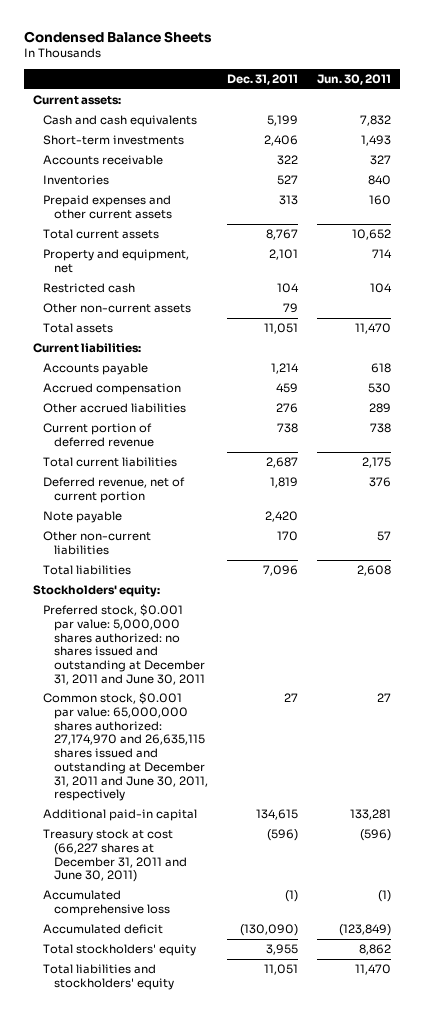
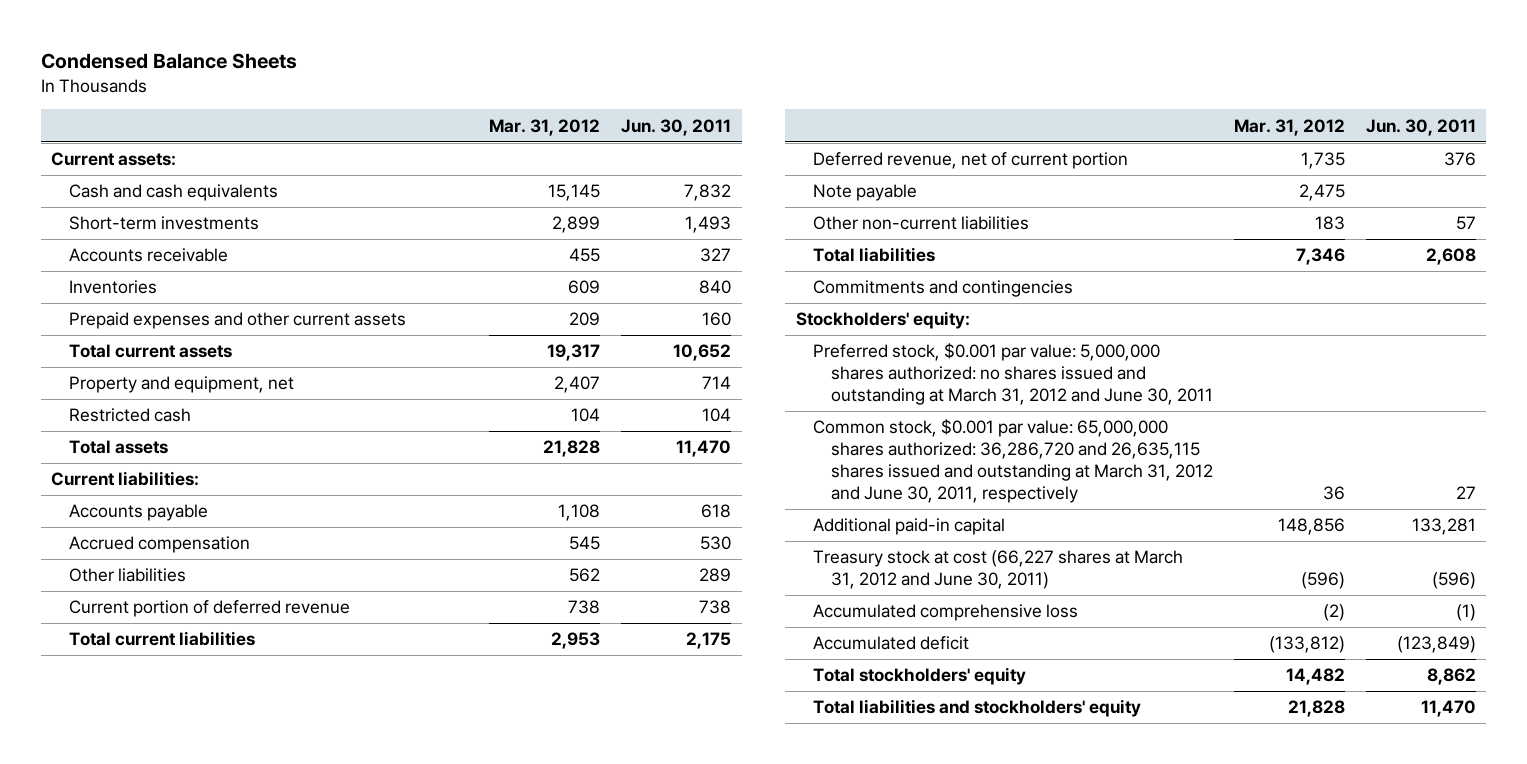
- | Dec. 31, 2011 | Jun. 30, 2011
+ | Mar. 31, 2012 | Jun. 30, 2011
- Other non-current assets | 79 |
- Other accrued liabilities | 276 | 289
+ Other liabilities | 562 | 289
+ Commitments and contingencies
- Preferred stock, $0.001 par value: 5,000,000 shares authorized: no shares issued and outstanding at December 31, 2011 and June 30, 2011
- Common stock, $0.001 par value: 65,000,000 shares authorized: 27,174,970 and 26,635,115 shares issued and outstanding at December 31, 2011 and June 30, 2011, respectively | 27 | 27
+ Preferred stock, $0.001 par value: 5,000,000 shares authorized: no shares issued and outstanding at March 31, 2012 and June 30, 2011
+ Common stock, $0.001 par value: 65,000,000 shares authorized: 36,286,720 and 26,635,115 shares issued and outstanding at March 31, 2012 and June 30, 2011, respectively | 36 | 27
- Treasury stock at cost (66,227 shares at December 31, 2011 and June 30, 2011) | (596) | (596)
+ Treasury stock at cost (66,227 shares at March 31, 2012 and June 30, 2011) | (596) | (596)

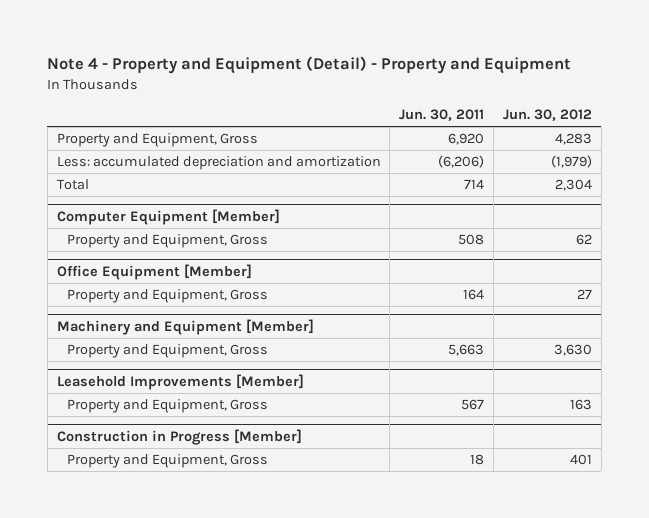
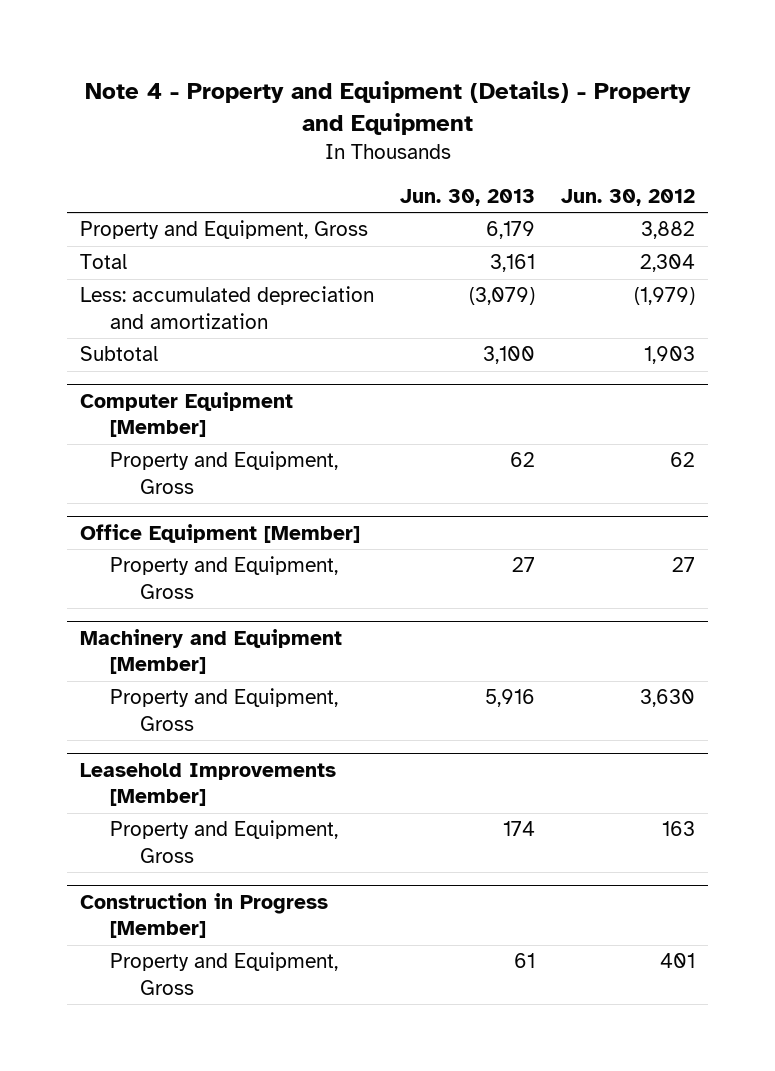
- Note 4 - Property and Equipment (Detail) - Property and Equipment
+ Note 4 - Property and Equipment (Details) - Property and Equipment
- | Jun. 30, 2011 | Jun. 30, 2012
+ | Jun. 30, 2013 | Jun. 30, 2012
- Property and Equipment, Gross | 6,920 | 4,283
+ Property and Equipment, Gross | 6,179 | 3,882
moved down: Less: accumulated depreciation and amortization | (3,079) | (1,979)
+ Subtotal | 3,100 | 1,903

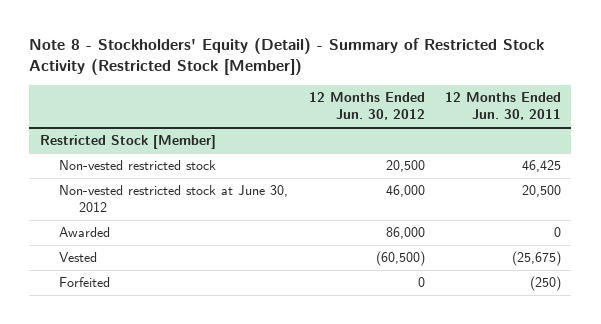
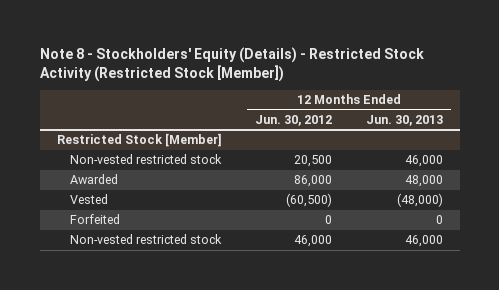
- Note 8 - Stockholders' Equity (Detail) - Summary of Restricted Stock Activity (Restricted Stock [Member])
+ Note 8 - Stockholders' Equity (Details) - Restricted Stock Activity (Restricted Stock [Member])
- | 12 Months Ended Jun. 30, 2012 | 12 Months Ended Jun. 30, 2011
+ | 12 Months Ended Jun. 30, 2012 | 12 Months Ended Jun. 30, 2013
@ Restricted Stock [Member]
- Non-vested restricted stock at June 30, 2012 | 46,000 | 20,500
+ Non-vested restricted stock | 46,000 | 46,000

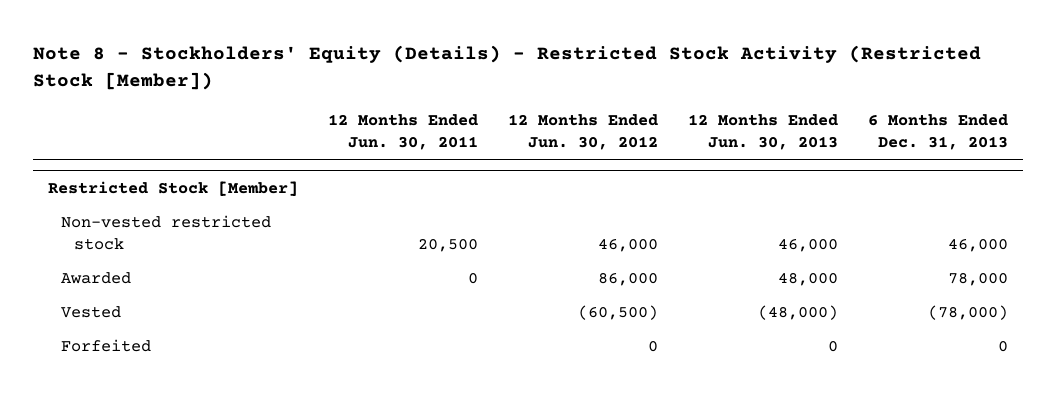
- | 12 Months Ended Jun. 30, 2012 | 12 Months Ended Jun. 30, 2013
+ | 12 Months Ended Jun. 30, 2011 | 12 Months Ended Jun. 30, 2012 | 12 Months Ended Jun. 30, 2013 | 6 Months Ended Dec. 31, 2013
@ Restricted Stock [Member]
- Non-vested restricted stock | 20,500 | 46,000
moved up: Non-vested restricted stock | 20,500 | 46,000 | 46,000 | 46,000

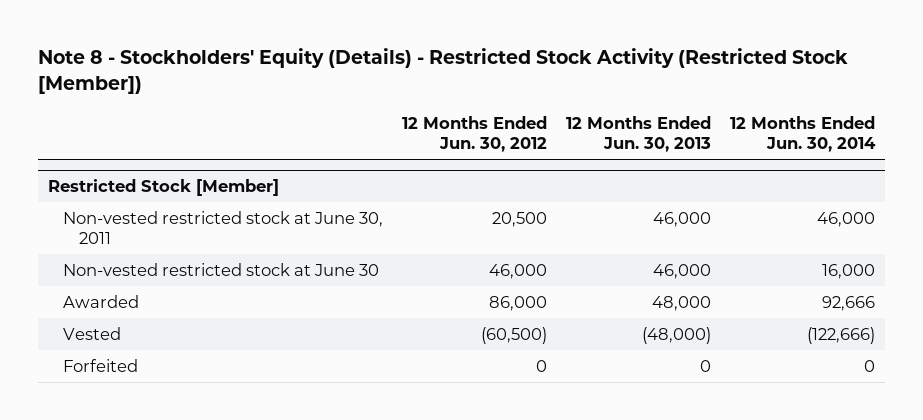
- | 12 Months Ended Jun. 30, 2011 | 12 Months Ended Jun. 30, 2012 | 12 Months Ended Jun. 30, 2013 | 6 Months Ended Dec. 31, 2013
+ | 12 Months Ended Jun. 30, 2012 | 12 Months Ended Jun. 30, 2013 | 12 Months Ended Jun. 30, 2014
@ Restricted Stock [Member]
- Non-vested restricted stock | 20,500 | 46,000 | 46,000 | 46,000
+ Non-vested restricted stock at June 30, 2011 | 20,500 | 46,000 | 46,000
+ Non-vested restricted stock at June 30 | 46,000 | 46,000 | 16,000

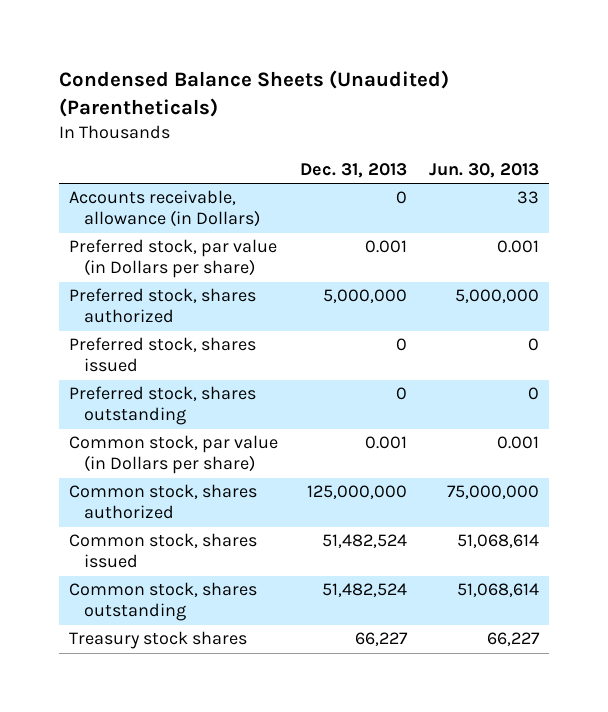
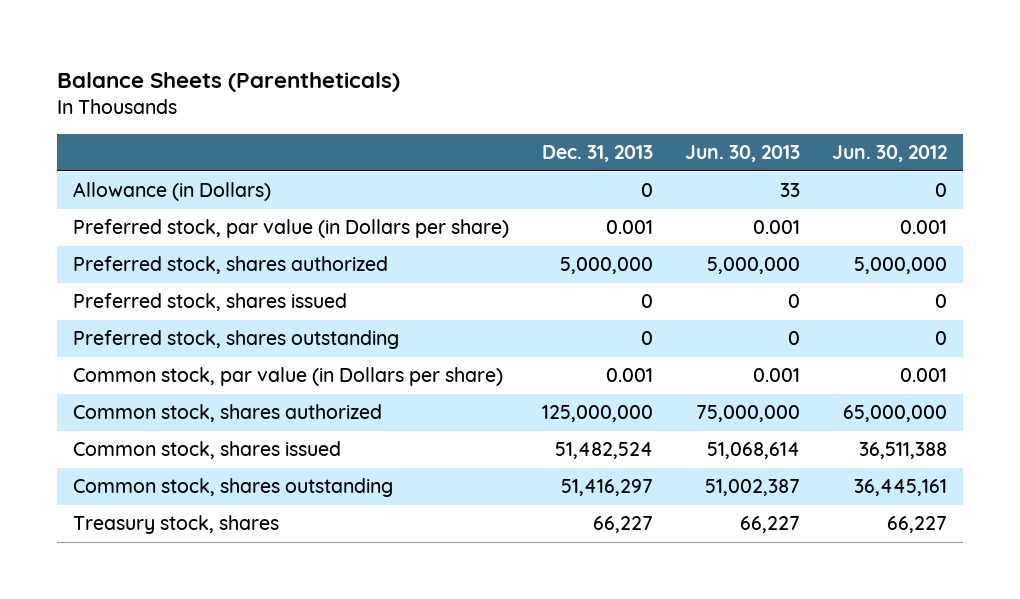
- Condensed Balance Sheets (Unaudited) (Parentheticals)
+ Balance Sheets (Parentheticals)
- | Dec. 31, 2013 | Jun. 30, 2013
+ | Dec. 31, 2013 | Jun. 30, 2013 | Jun. 30, 2012
- Accounts receivable, allowance (in Dollars) | 0 | 33
+ Allowance (in Dollars) | 0 | 33 | 0
- Common stock, shares outstanding | 51,482,524 | 51,068,614
- Treasury stock shares | 66,227 | 66,227
+ Common stock, shares outstanding | 51,416,297 | 51,002,387 | 36,445,161
+ Treasury stock, shares | 66,227 | 66,227 | 66,227

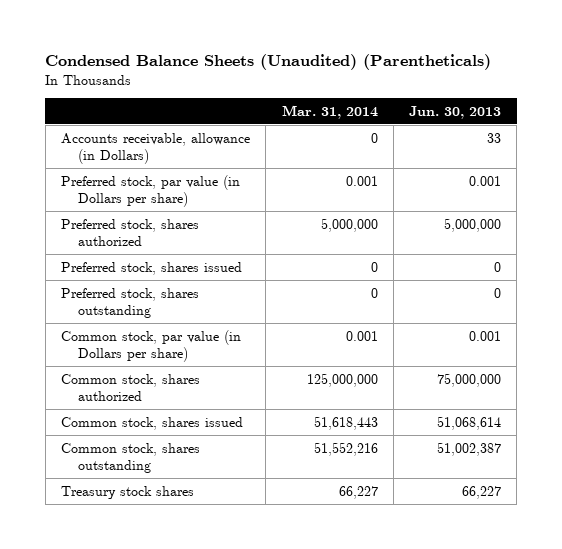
- Balance Sheets (Parentheticals)
+ Condensed Balance Sheets (Unaudited) (Parentheticals)
- | Dec. 31, 2013 | Jun. 30, 2013 | Jun. 30, 2012
+ | Mar. 31, 2014 | Jun. 30, 2013
- Allowance (in Dollars) | 0 | 33 | 0
+ Accounts receivable, allowance (in Dollars) | 0 | 33
- Treasury stock, shares | 66,227 | 66,227 | 66,227
+ Treasury stock shares | 66,227 | 66,227

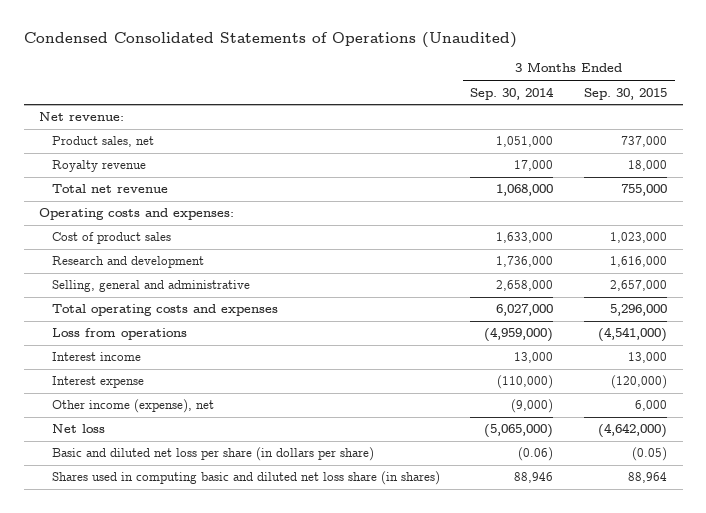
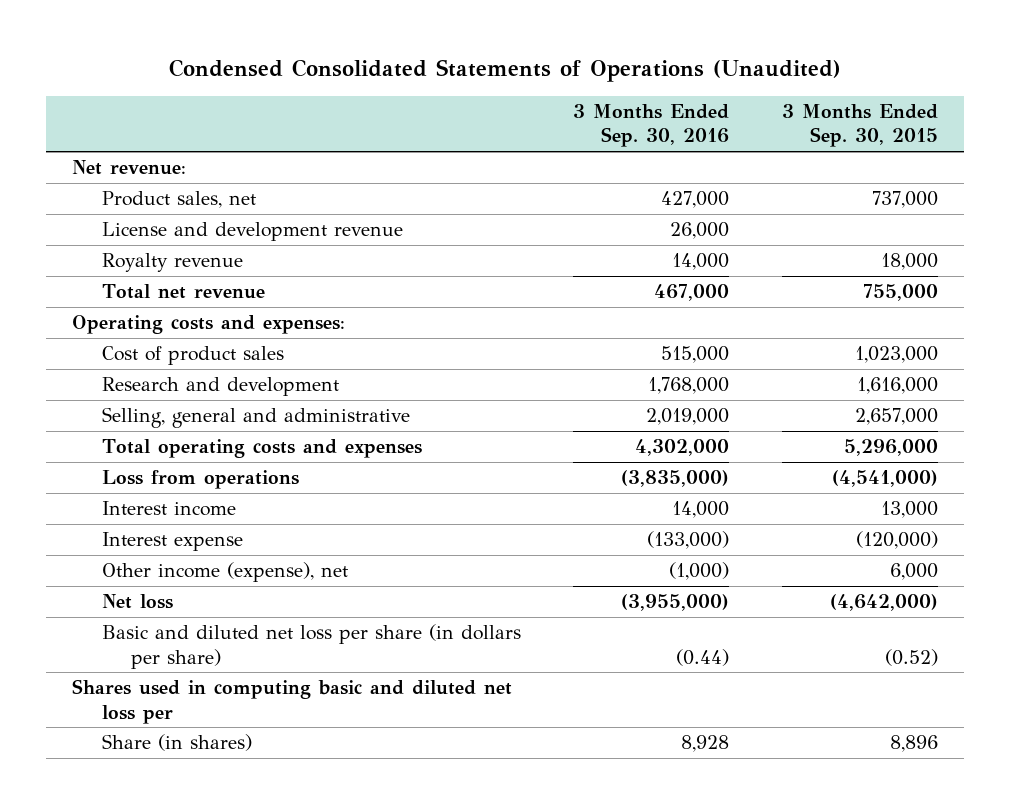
- | 3 Months Ended Sep. 30, 2014 | 3 Months Ended Sep. 30, 2015
+ | 3 Months Ended Sep. 30, 2016 | 3 Months Ended Sep. 30, 2015
+ License and development revenue | 26,000 |
- Basic and diluted net loss per share (in dollars per share) | (0.06) | (0.05)
- Shares used in computing basic and diluted net loss share (in shares) | 88,946 | 88,964
+ Basic and diluted net loss per share (in dollars per share) | (0.44) | (0.52)
+ Shares used in computing basic and diluted net loss per
+ Share (in shares) | 8,928 | 8,896

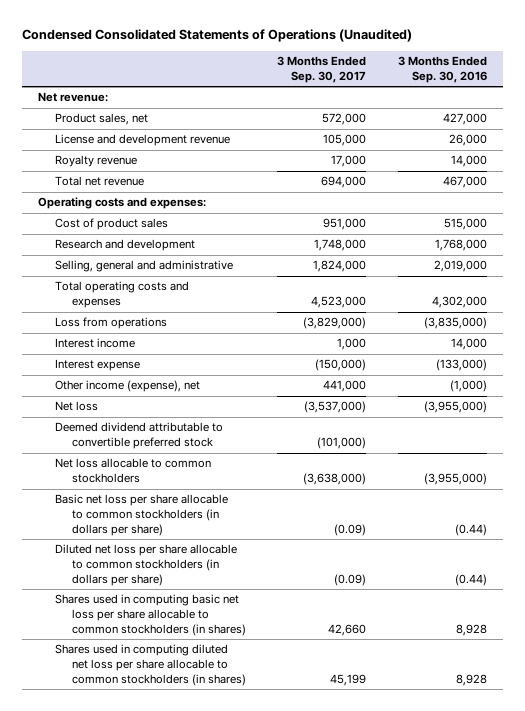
- | 3 Months Ended Sep. 30, 2016 | 3 Months Ended Sep. 30, 2015
+ | 3 Months Ended Sep. 30, 2017 | 3 Months Ended Sep. 30, 2016
- Basic and diluted net loss per share (in dollars per share) | (0.44) | (0.52)
- Shares used in computing basic and diluted net loss per
- Share (in shares) | 8,928 | 8,896
+ Deemed dividend attributable to convertible preferred stock | (101,000) |
+ Net loss allocable to common stockholders | (3,638,000) | (3,955,000)
+ Basic net loss per share allocable to common stockholders (in dollars per share) | (0.09) | (0.44)
+ Diluted net loss per share allocable to common stockholders (in dollars per share) | (0.09) | (0.44)
+ Shares used in computing basic net loss per share allocable to common stockholders (in shares) | 42,660 | 8,928
+ Shares used in computing diluted net loss per share allocable to common stockholders (in shares) | 45,199 | 8,928

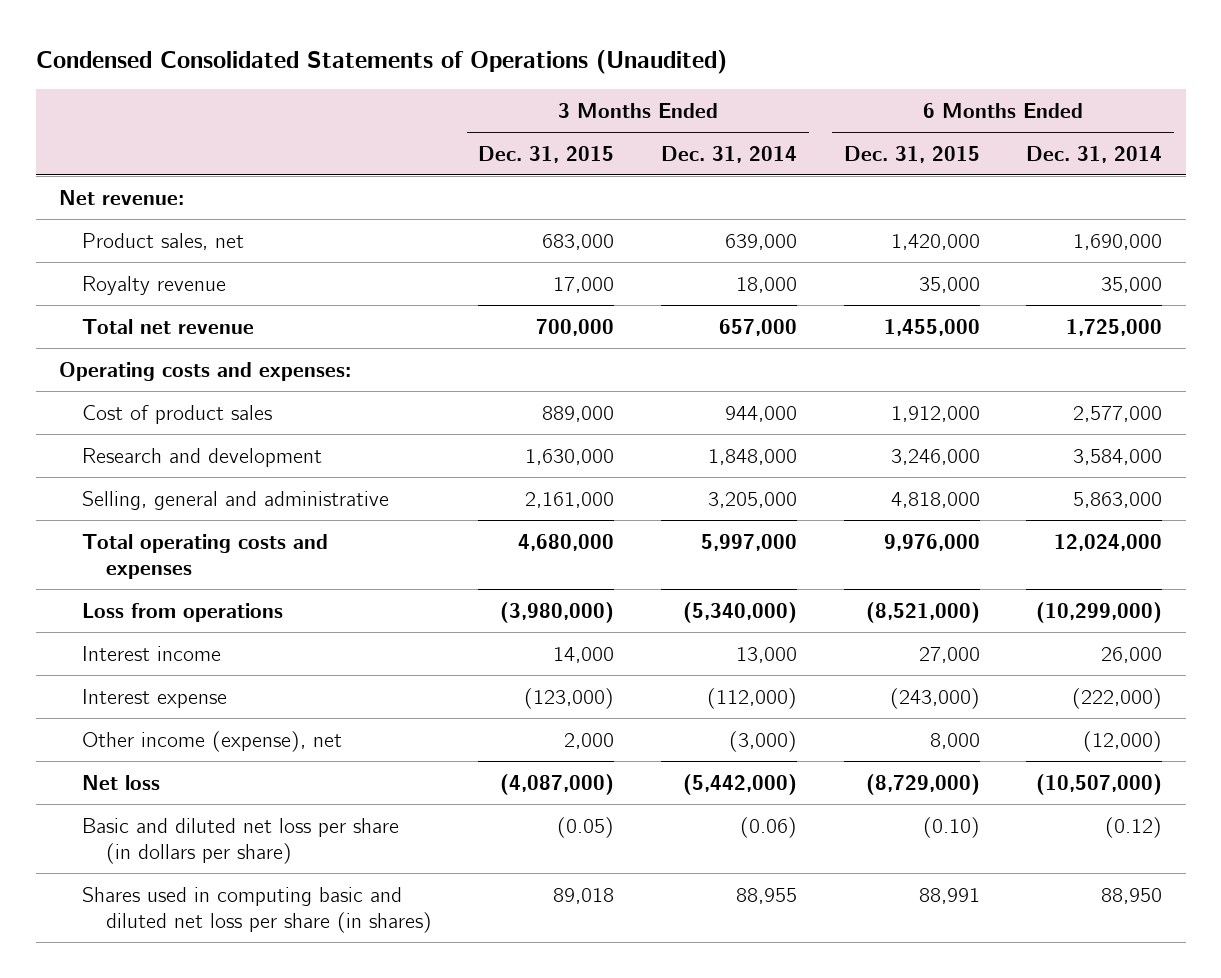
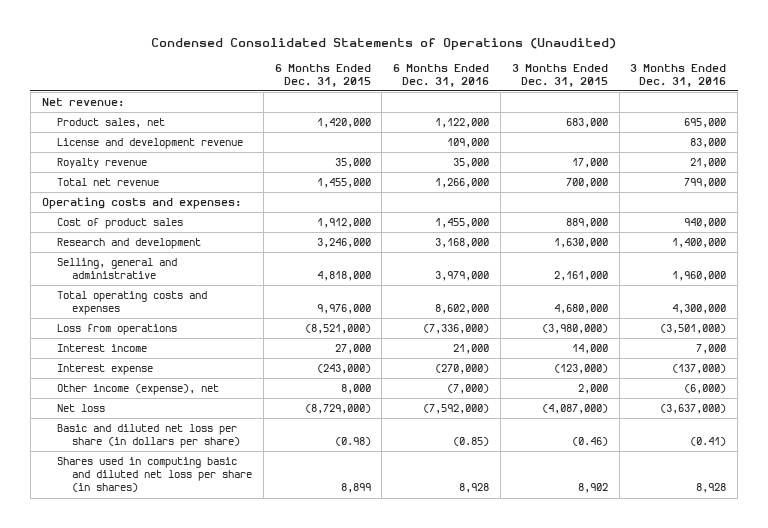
- | 3 Months Ended Dec. 31, 2015 | 3 Months Ended Dec. 31, 2014 | 6 Months Ended Dec. 31, 2015 | 6 Months Ended Dec. 31, 2014
+ | 6 Months Ended Dec. 31, 2015 | 6 Months Ended Dec. 31, 2016 | 3 Months Ended Dec. 31, 2015 | 3 Months Ended Dec. 31, 2016
+ License and development revenue | | 109,000 | | 83,000
- Basic and diluted net loss per share (in dollars per share) | (0.05) | (0.06) | (0.10) | (0.12)
- Shares used in computing basic and diluted net loss per share (in shares) | 89,018 | 88,955 | 88,991 | 88,950
+ Basic and diluted net loss per share (in dollars per share) | (0.98) | (0.85) | (0.46) | (0.41)
+ Shares used in computing basic and diluted net loss per share (in shares) | 8,899 | 8,928 | 8,902 | 8,928

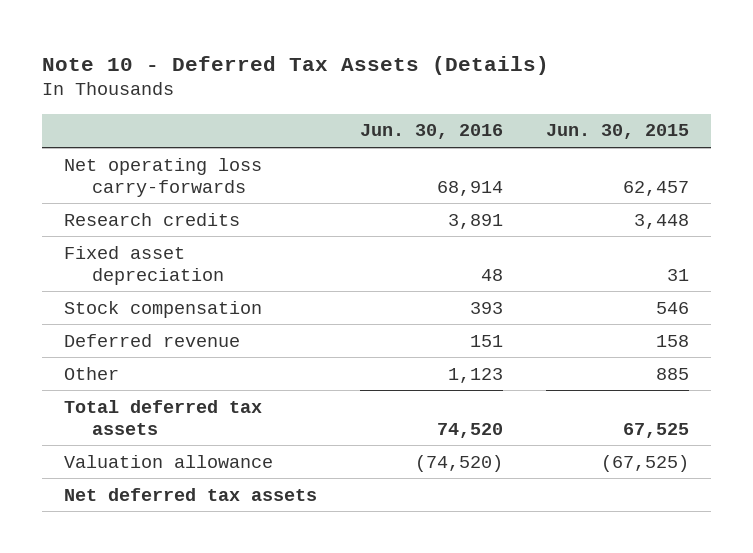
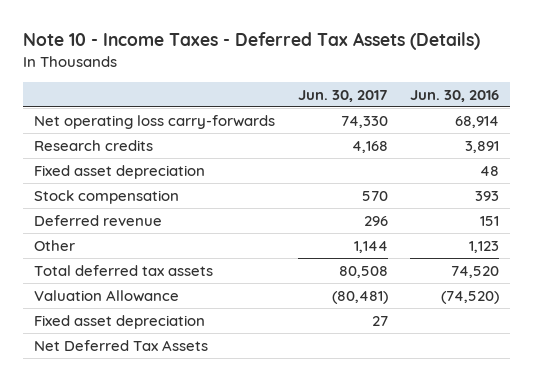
- Note 10 - Deferred Tax Assets (Details)
+ Note 10 - Income Taxes - Deferred Tax Assets (Details)
- | Jun. 30, 2016 | Jun. 30, 2015
+ | Jun. 30, 2017 | Jun. 30, 2016
- Valuation allowance | (74,520) | (67,525)
- Net deferred tax assets
+ Valuation Allowance | (80,481) | (74,520)
+ Fixed asset depreciation | 27 |
+ Net Deferred Tax Assets

